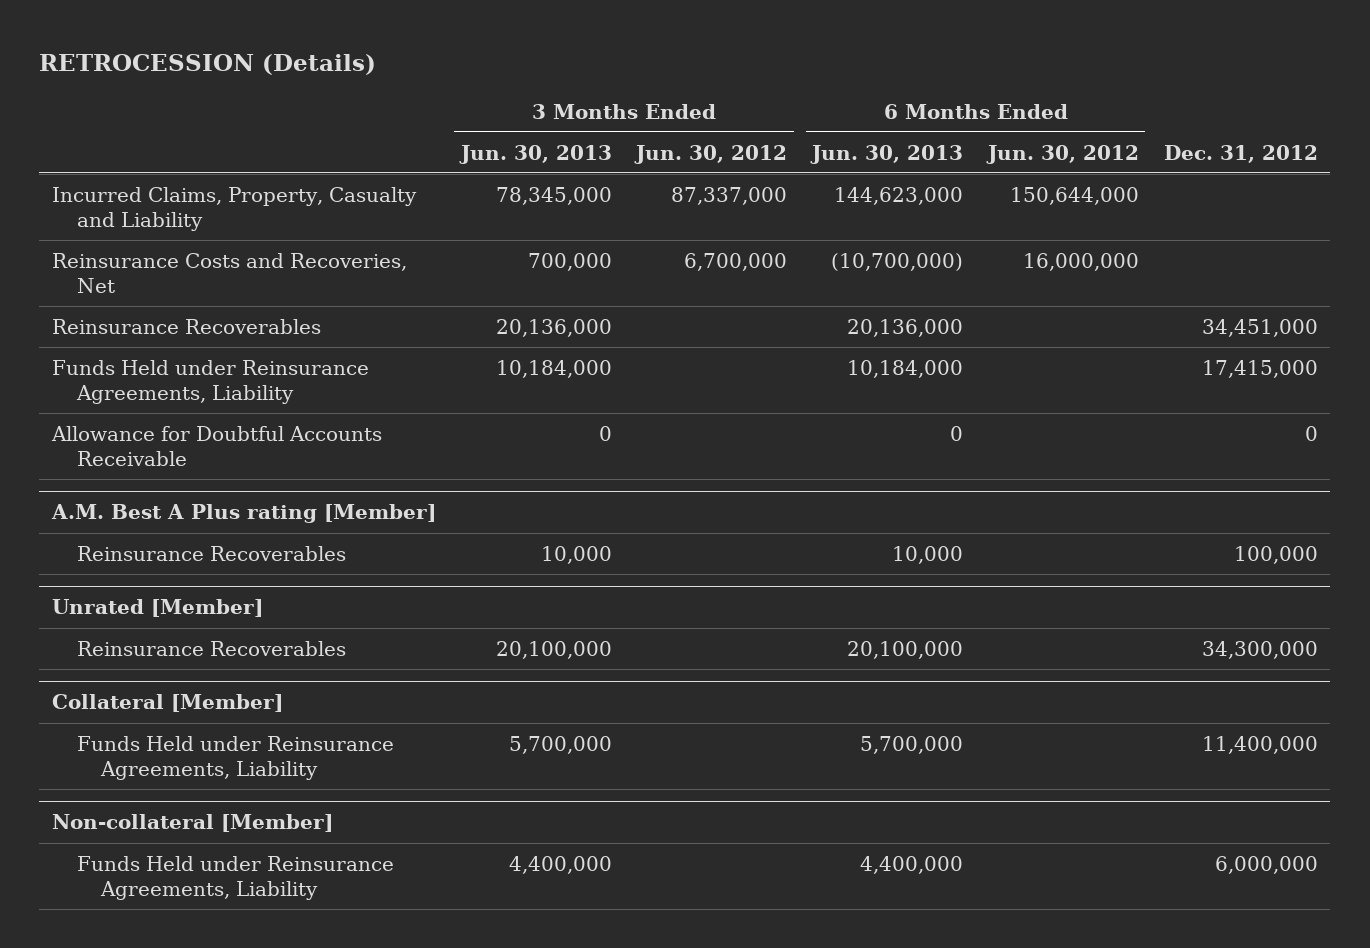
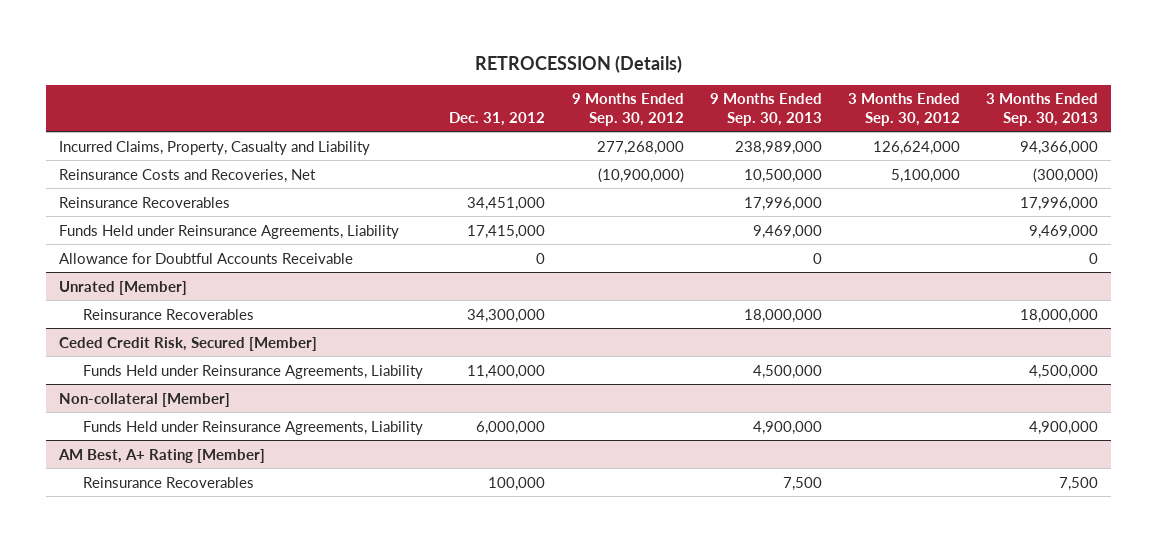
- | 3 Months Ended Jun. 30, 2013 | 3 Months Ended Jun. 30, 2012 | 6 Months Ended Jun. 30, 2013 | 6 Months Ended Jun. 30, 2012 | Dec. 31, 2012
+ | Dec. 31, 2012 | 9 Months Ended Sep. 30, 2012 | 9 Months Ended Sep. 30, 2013 | 3 Months Ended Sep. 30, 2012 | 3 Months Ended Sep. 30, 2013
- A.M. Best A Plus rating [Member]
- Reinsurance Recoverables | 10,000 | | 10,000 | | 100,000
- Collateral [Member]
+ Ceded Credit Risk, Secured [Member]
+ AM Best, A+ Rating [Member]
+ Reinsurance Recoverables | 100,000 | | 7,500 | | 7,500

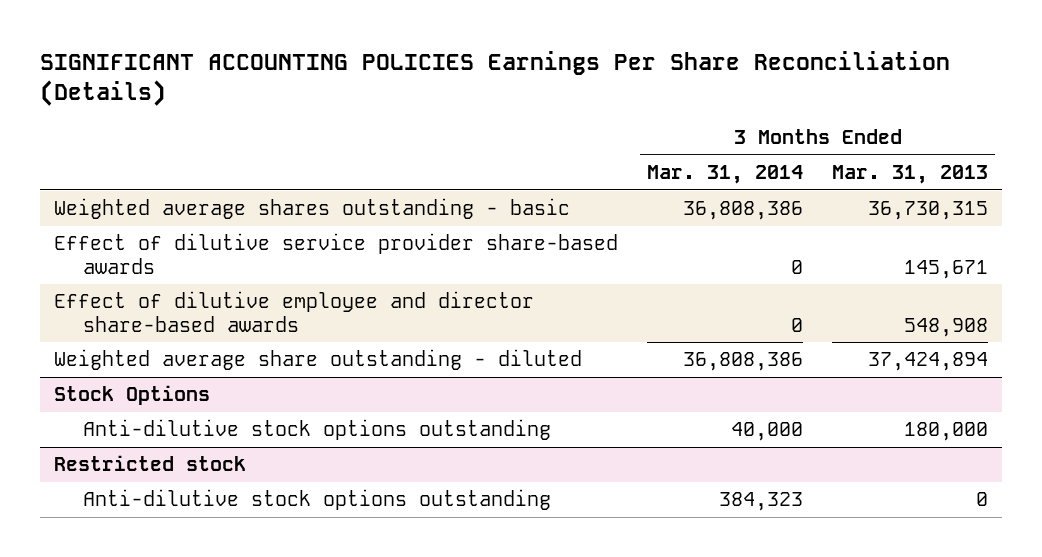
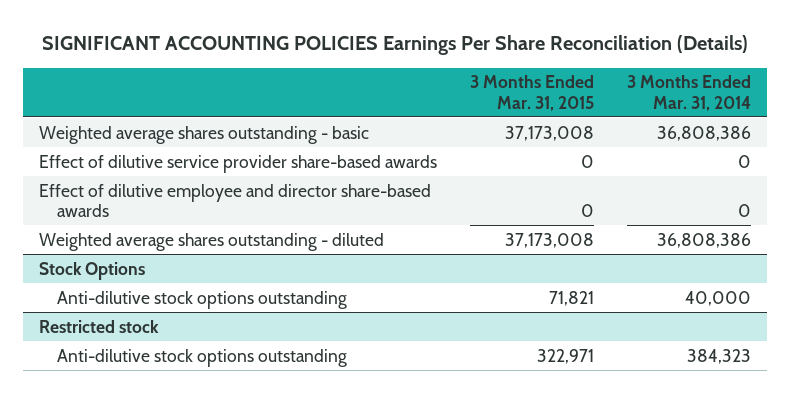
- | 3 Months Ended Mar. 31, 2014 | 3 Months Ended Mar. 31, 2013
+ | 3 Months Ended Mar. 31, 2015 | 3 Months Ended Mar. 31, 2014
- Weighted average share outstanding - diluted | 36,808,386 | 37,424,894
+ Weighted average shares outstanding - diluted | 37,173,008 | 36,808,386

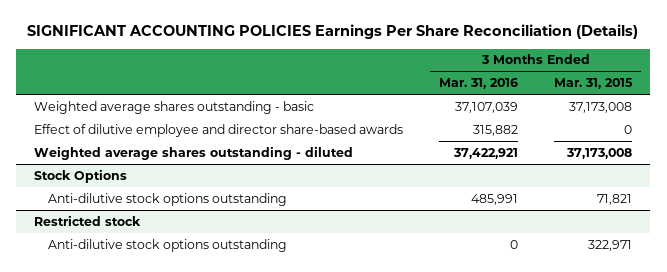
- | 3 Months Ended Mar. 31, 2015 | 3 Months Ended Mar. 31, 2014
+ | 3 Months Ended Mar. 31, 2016 | 3 Months Ended Mar. 31, 2015
- Effect of dilutive service provider share-based awards | 0 | 0

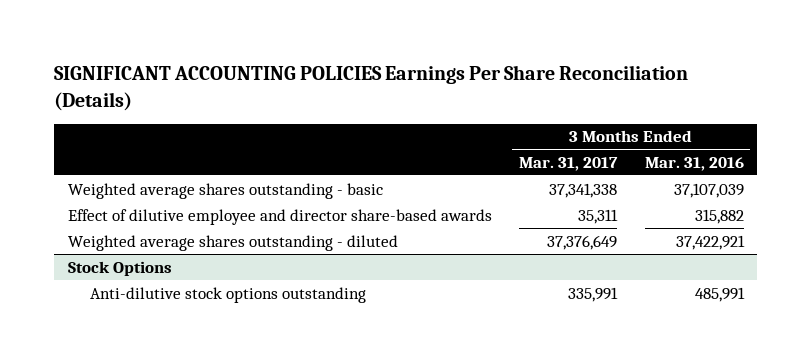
- | 3 Months Ended Mar. 31, 2016 | 3 Months Ended Mar. 31, 2015
+ | 3 Months Ended Mar. 31, 2017 | 3 Months Ended Mar. 31, 2016
- Restricted stock
- Anti-dilutive stock options outstanding | 0 | 322,971

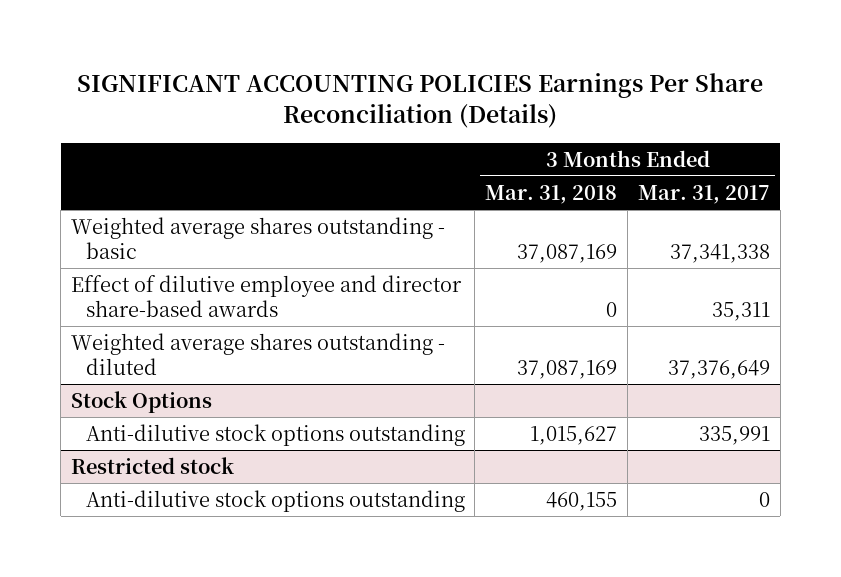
- | 3 Months Ended Mar. 31, 2017 | 3 Months Ended Mar. 31, 2016
+ | 3 Months Ended Mar. 31, 2018 | 3 Months Ended Mar. 31, 2017
+ Restricted stock
+ Anti-dilutive stock options outstanding | 460,155 | 0

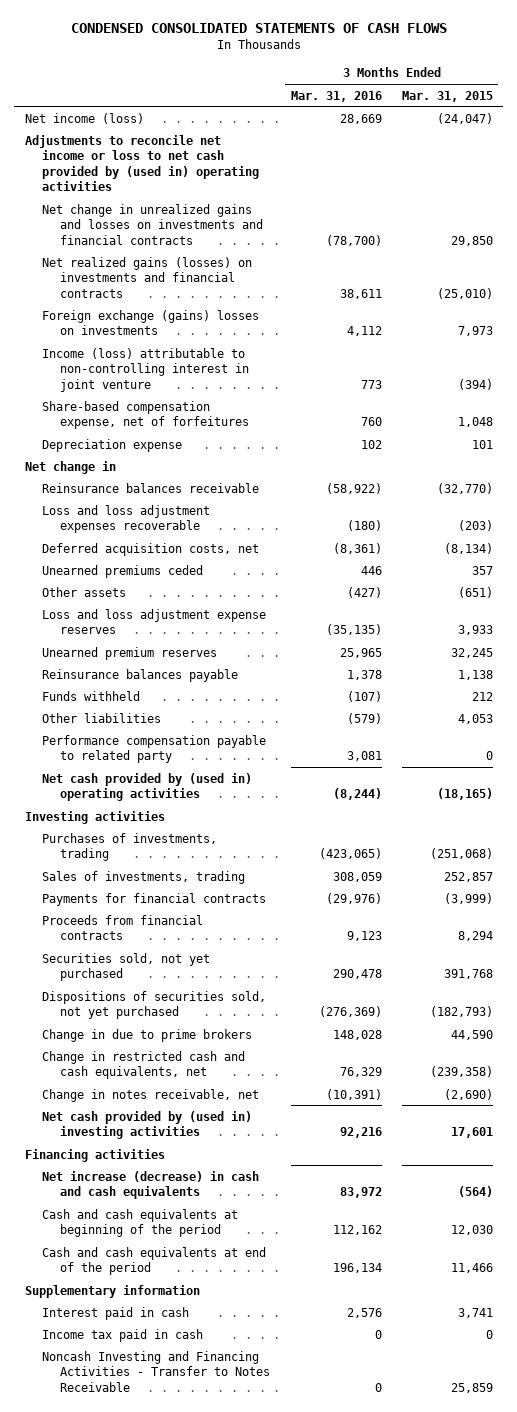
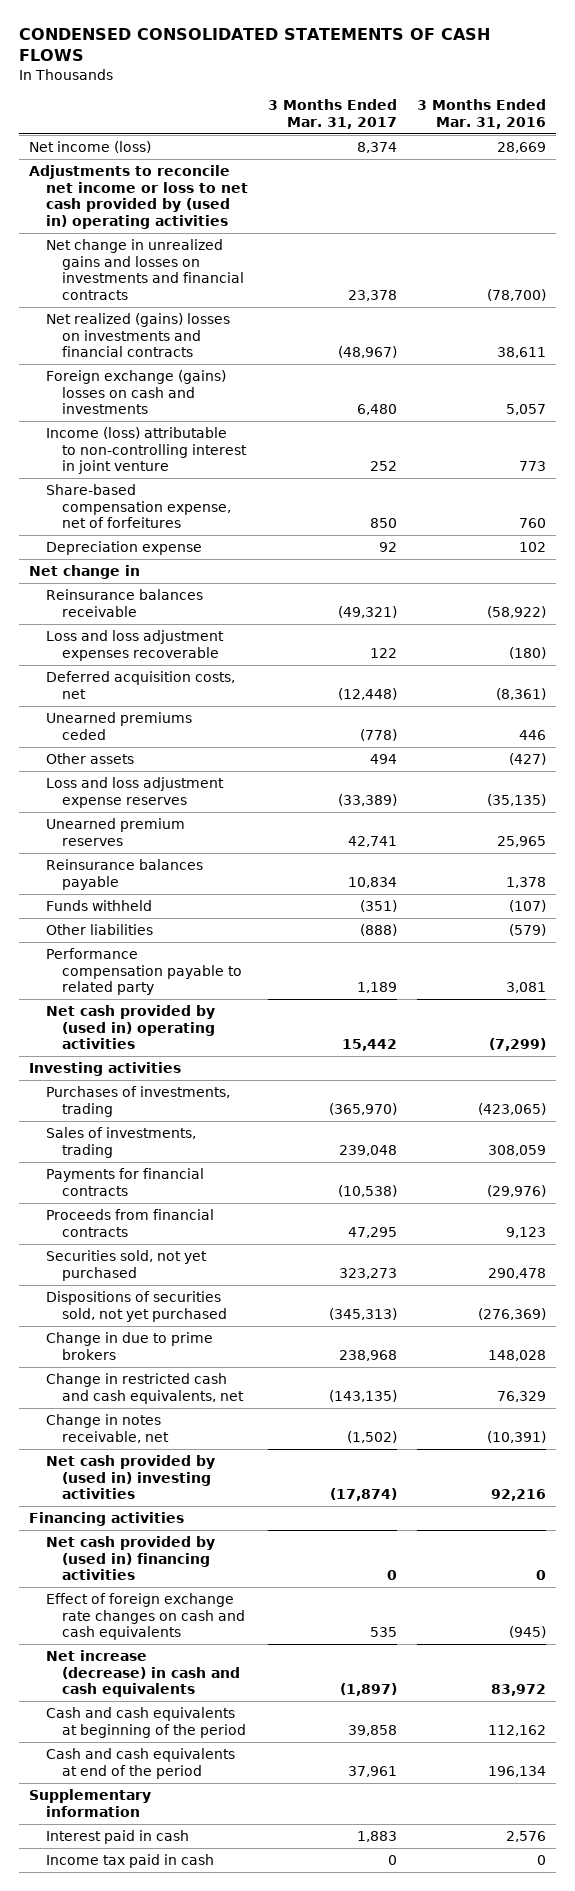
- | 3 Months Ended Mar. 31, 2016 | 3 Months Ended Mar. 31, 2015
+ | 3 Months Ended Mar. 31, 2017 | 3 Months Ended Mar. 31, 2016
- Net realized gains (losses) on investments and financial contracts | 38,611 | (25,010)
- Foreign exchange (gains) losses on investments | 4,112 | 7,973
+ Net realized (gains) losses on investments and financial contracts | (48,967) | 38,611
+ Foreign exchange (gains) losses on cash and investments | 6,480 | 5,057
- Net cash provided by (used in) operating activities | (8,244) | (18,165)
+ Net cash provided by (used in) operating activities | 15,442 | (7,299)
+ Net cash provided by (used in) financing activities | 0 | 0
+ Effect of foreign exchange rate changes on cash and cash equivalents | 535 | (945)
- Noncash Investing and Financing Activities - Transfer to Notes Receivable | 0 | 25,859

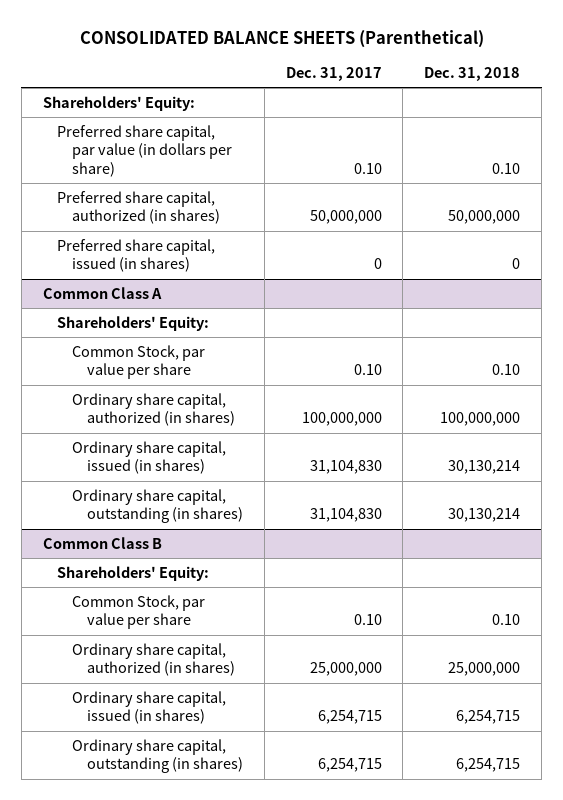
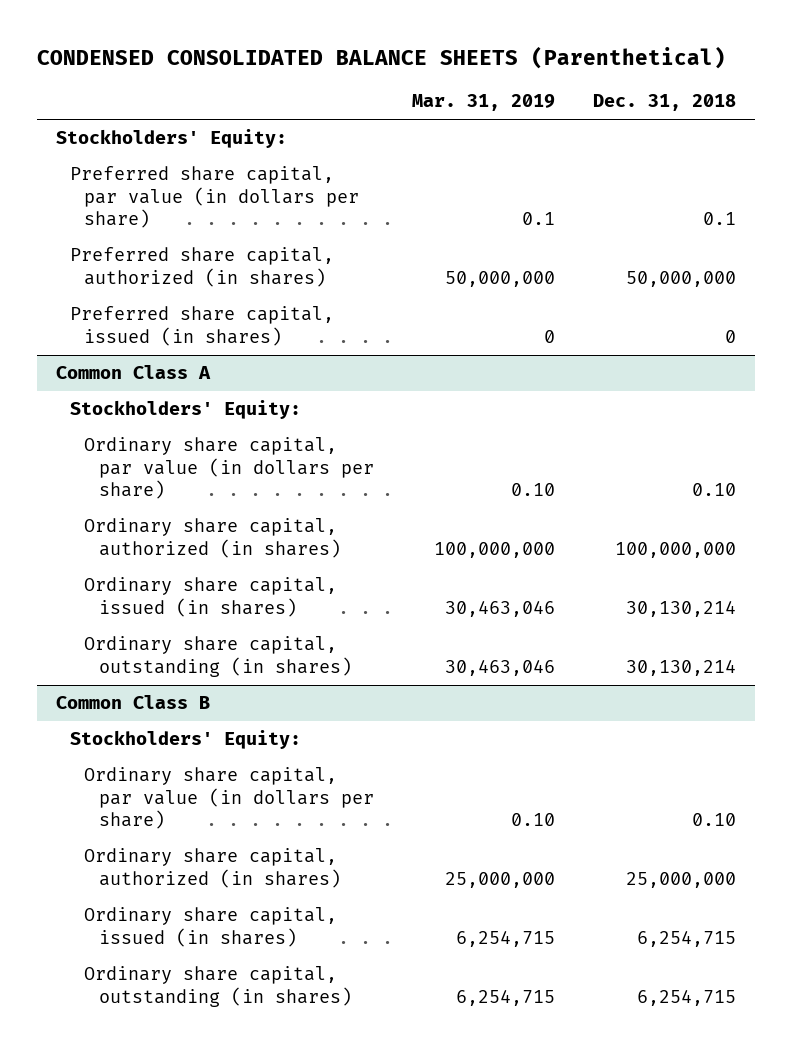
- CONSOLIDATED BALANCE SHEETS (Parenthetical)
+ CONDENSED CONSOLIDATED BALANCE SHEETS (Parenthetical)
- | Dec. 31, 2017 | Dec. 31, 2018
+ | Mar. 31, 2019 | Dec. 31, 2018
- Shareholders' Equity:
- Preferred share capital, par value (in dollars per share) | 0.10 | 0.10
+ Stockholders' Equity:
+ Preferred share capital, par value (in dollars per share) | 0.1 | 0.1
@ Common Class A
- Shareholders' Equity:
- Common Stock, par value per share | 0.10 | 0.10
+ Stockholders' Equity:
+ Ordinary share capital, par value (in dollars per share) | 0.10 | 0.10
@ Common Class B
- Shareholders' Equity:
- Common Stock, par value per share | 0.10 | 0.10
+ Stockholders' Equity:
+ Ordinary share capital, par value (in dollars per share) | 0.10 | 0.10

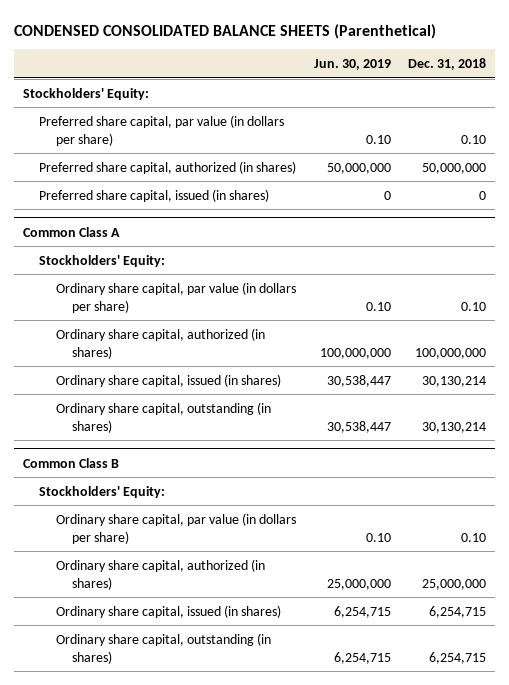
- | Mar. 31, 2019 | Dec. 31, 2018
+ | Jun. 30, 2019 | Dec. 31, 2018
- Preferred share capital, par value (in dollars per share) | 0.1 | 0.1
+ Preferred share capital, par value (in dollars per share) | 0.10 | 0.10

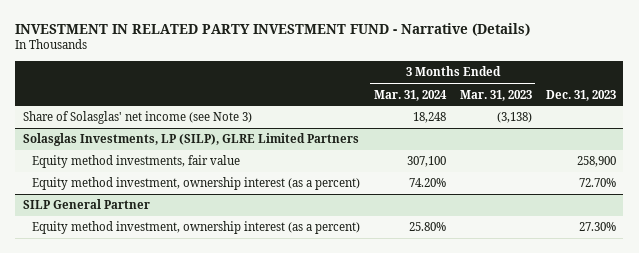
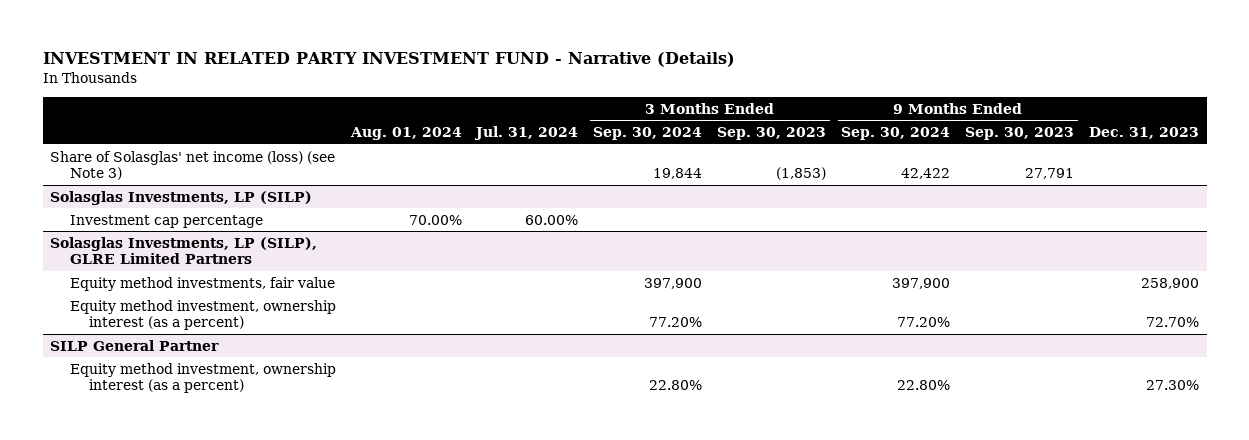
- | 3 Months Ended Mar. 31, 2024 | 3 Months Ended Mar. 31, 2023 | Dec. 31, 2023
+ | Aug. 01, 2024 | Jul. 31, 2024 | 3 Months Ended Sep. 30, 2024 | 3 Months Ended Sep. 30, 2023 | 9 Months Ended Sep. 30, 2024 | 9 Months Ended Sep. 30, 2023 | Dec. 31, 2023
- Share of Solasglas' net income (see Note 3) | 18,248 | (3,138) |
+ Share of Solasglas' net income (loss) (see Note 3) | | | 19,844 | (1,853) | 42,422 | 27,791 |
+ Solasglas Investments, LP (SILP)
+ Investment cap percentage | 70.00% | 60.00% | | | | |

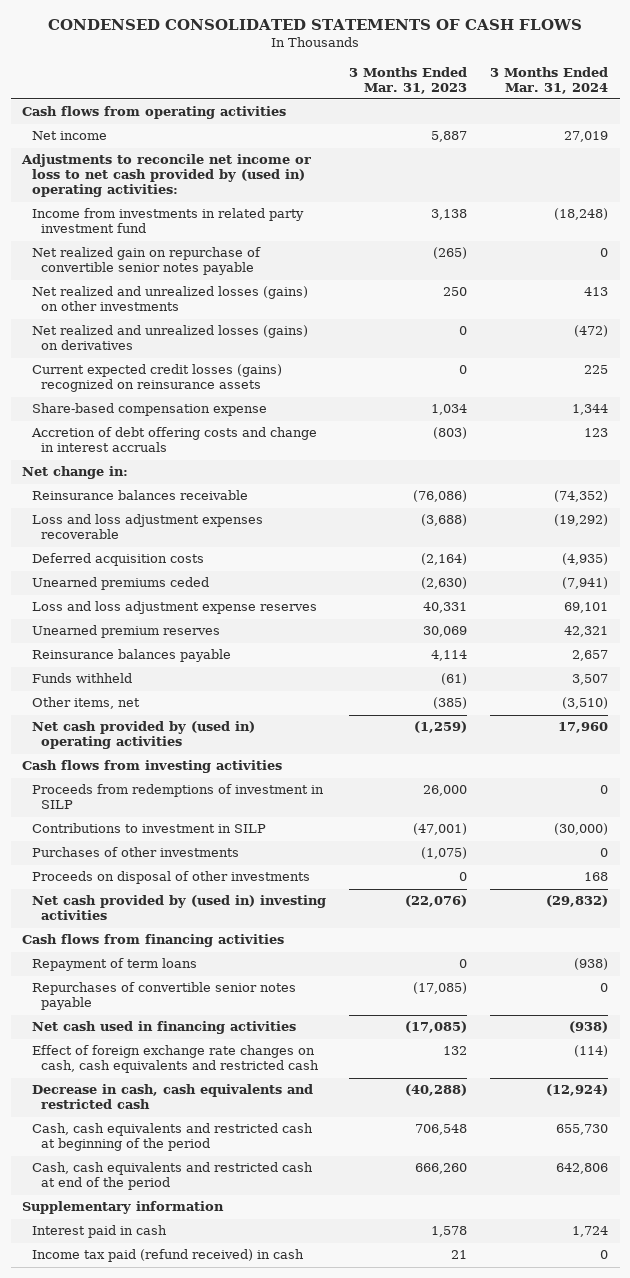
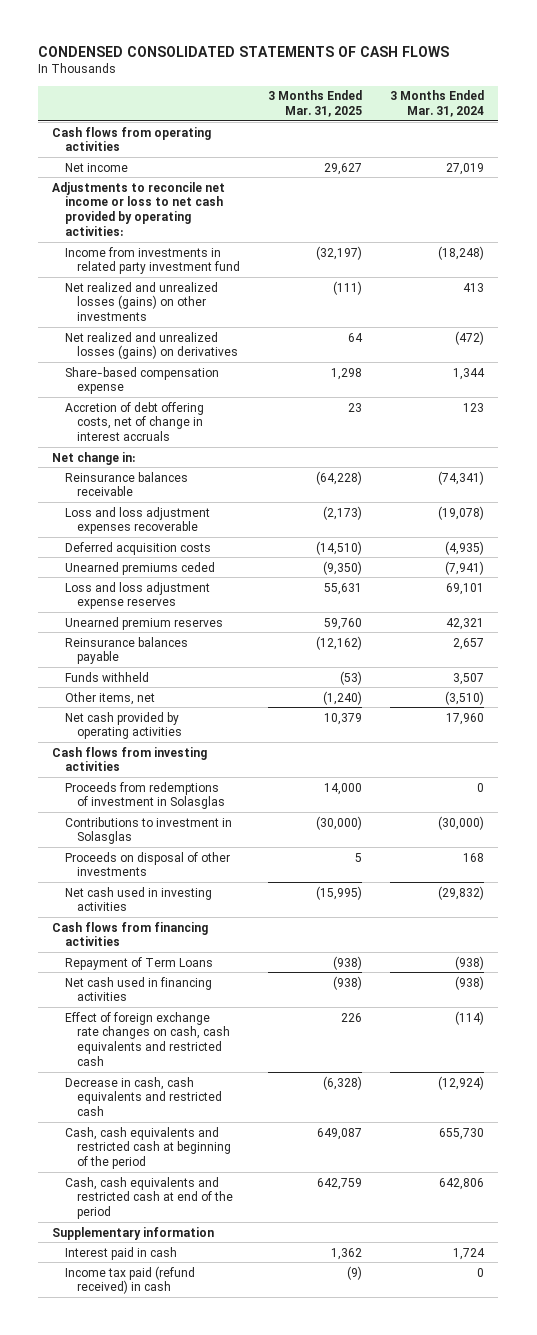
- | 3 Months Ended Mar. 31, 2023 | 3 Months Ended Mar. 31, 2024
+ | 3 Months Ended Mar. 31, 2025 | 3 Months Ended Mar. 31, 2024
- Adjustments to reconcile net income or loss to net cash provided by (used in) operating activities:
+ Adjustments to reconcile net income or loss to net cash provided by operating activities:
- Net realized gain on repurchase of convertible senior notes payable | (265) | 0
- Current expected credit losses (gains) recognized on reinsurance assets | 0 | 225
- Accretion of debt offering costs and change in interest accruals | (803) | 123
+ Accretion of debt offering costs, net of change in interest accruals | 23 | 123
- Reinsurance balances receivable | (76,086) | (74,352)
- Loss and loss adjustment expenses recoverable | (3,688) | (19,292)
+ Reinsurance balances receivable | (64,228) | (74,341)
+ Loss and loss adjustment expenses recoverable | (2,173) | (19,078)
- Net cash provided by (used in) operating activities | (1,259) | 17,960
+ Net cash provided by operating activities | 10,379 | 17,960
- Proceeds from redemptions of investment in SILP | 26,000 | 0
- Contributions to investment in SILP | (47,001) | (30,000)
- Purchases of other investments | (1,075) | 0
+ Proceeds from redemptions of investment in Solasglas | 14,000 | 0
+ Contributions to investment in Solasglas | (30,000) | (30,000)
- Net cash provided by (used in) investing activities | (22,076) | (29,832)
+ Net cash used in investing activities | (15,995) | (29,832)
- Repayment of term loans | 0 | (938)
- Repurchases of convertible senior notes payable | (17,085) | 0
+ Repayment of Term Loans | (938) | (938)

